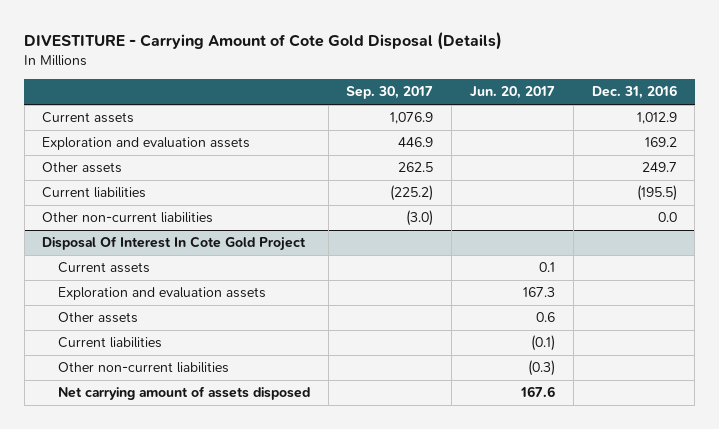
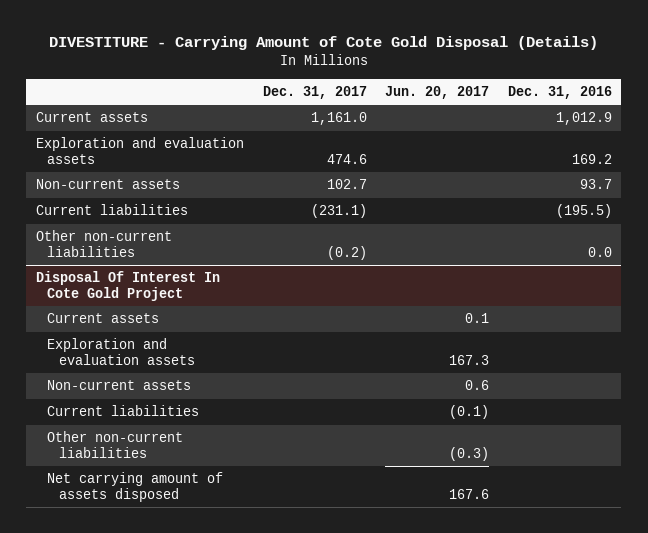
- | Sep. 30, 2017 | Jun. 20, 2017 | Dec. 31, 2016
+ | Dec. 31, 2017 | Jun. 20, 2017 | Dec. 31, 2016
- Other assets | 262.5 | | 249.7
+ Non-current assets | 102.7 | | 93.7
@ Disposal Of Interest In Cote Gold Project
- Other assets | | 0.6 |
+ Non-current assets | | 0.6 |

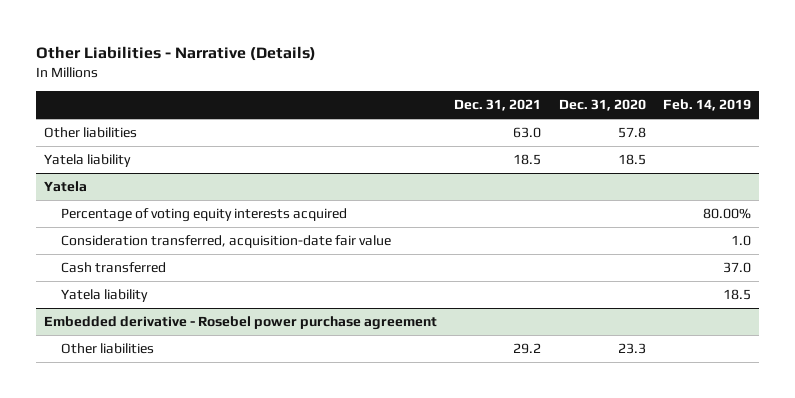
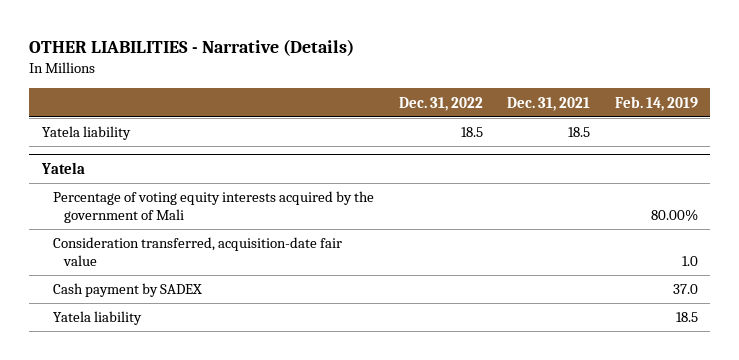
- Other Liabilities - Narrative (Details)
+ OTHER LIABILITIES - Narrative (Details)
- | Dec. 31, 2021 | Dec. 31, 2020 | Feb. 14, 2019
+ | Dec. 31, 2022 | Dec. 31, 2021 | Feb. 14, 2019
- Other liabilities | 63.0 | 57.8 |
@ Yatela
- Percentage of voting equity interests acquired | | | 80.00%
+ Percentage of voting equity interests acquired by the government of Mali | | | 80.00%
- Cash transferred | | | 37.0
+ Cash payment by SADEX | | | 37.0
- Embedded derivative - Rosebel power purchase agreement
- Other liabilities | 29.2 | 23.3 |

